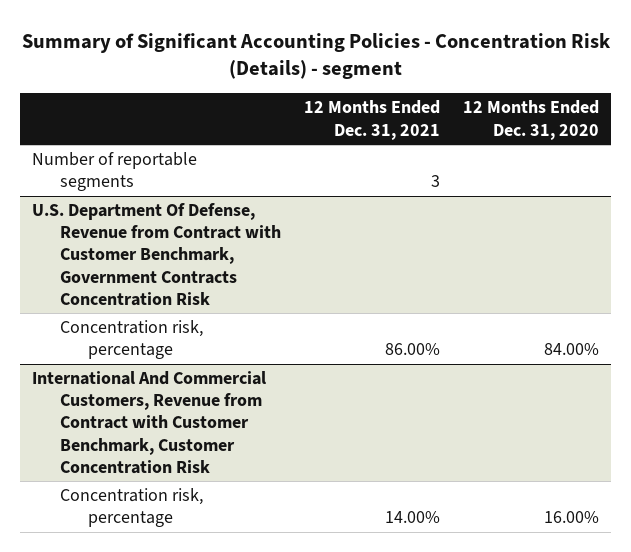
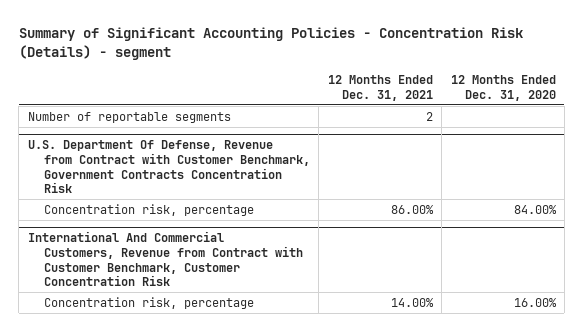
- Number of reportable segments | 3 |
+ Number of reportable segments | 2 |

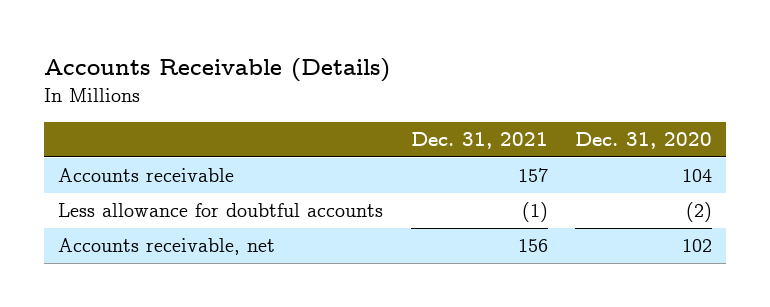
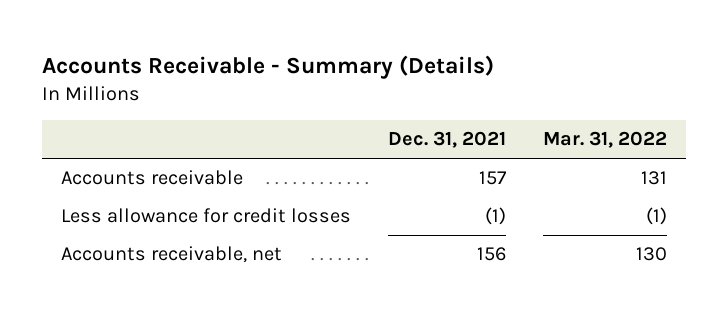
- Accounts Receivable (Details)
+ Accounts Receivable - Summary (Details)
- | Dec. 31, 2021 | Dec. 31, 2020
+ | Dec. 31, 2021 | Mar. 31, 2022
- Less allowance for doubtful accounts | (1) | (2)
+ Less allowance for credit losses | (1) | (1)

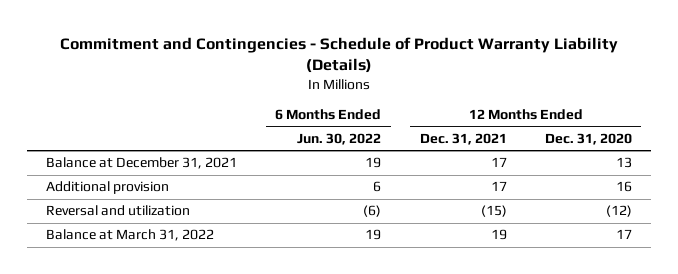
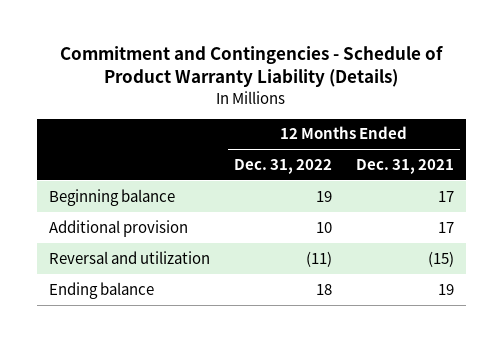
- | 6 Months Ended Jun. 30, 2022 | 12 Months Ended Dec. 31, 2021 | 12 Months Ended Dec. 31, 2020
+ | 12 Months Ended Dec. 31, 2022 | 12 Months Ended Dec. 31, 2021
- Balance at December 31, 2021 | 19 | 17 | 13
+ Beginning balance | 19 | 17
- Balance at March 31, 2022 | 19 | 19 | 17
+ Ending balance | 18 | 19

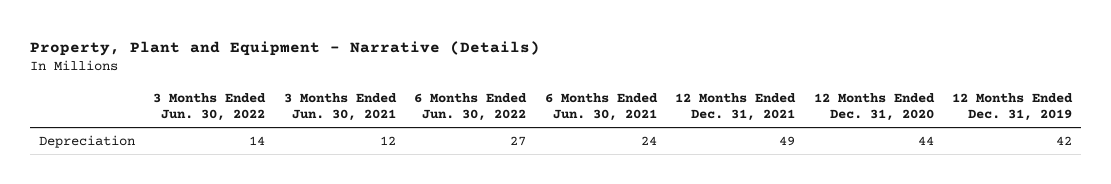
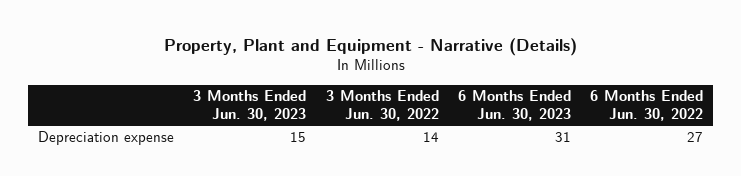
- | 3 Months Ended Jun. 30, 2022 | 3 Months Ended Jun. 30, 2021 | 6 Months Ended Jun. 30, 2022 | 6 Months Ended Jun. 30, 2021 | 12 Months Ended Dec. 31, 2021 | 12 Months Ended Dec. 31, 2020 | 12 Months Ended Dec. 31, 2019
+ | 3 Months Ended Jun. 30, 2023 | 3 Months Ended Jun. 30, 2022 | 6 Months Ended Jun. 30, 2023 | 6 Months Ended Jun. 30, 2022
- Depreciation | 14 | 12 | 27 | 24 | 49 | 44 | 42
+ Depreciation expense | 15 | 14 | 31 | 27

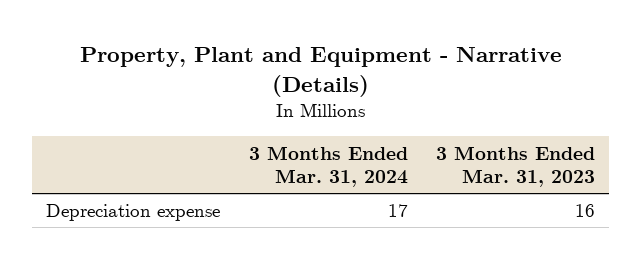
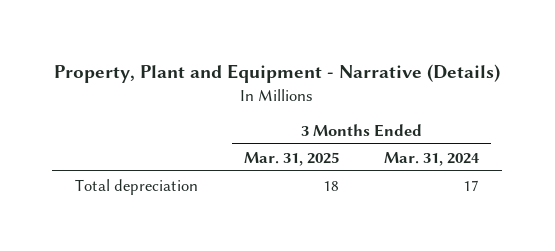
- | 3 Months Ended Mar. 31, 2024 | 3 Months Ended Mar. 31, 2023
+ | 3 Months Ended Mar. 31, 2025 | 3 Months Ended Mar. 31, 2024
- Depreciation expense | 17 | 16
+ Total depreciation | 18 | 17

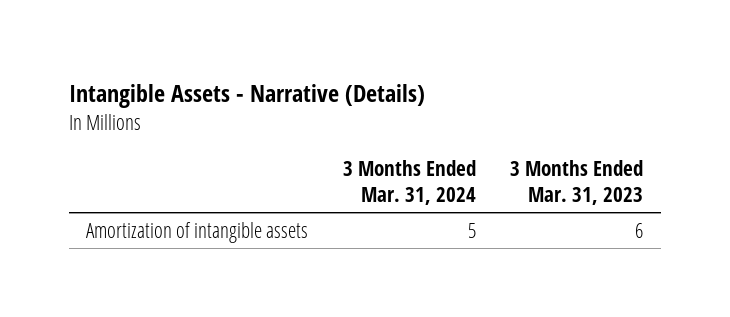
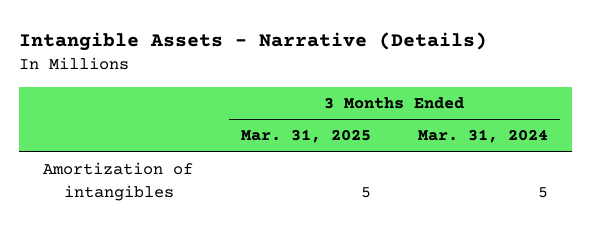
- | 3 Months Ended Mar. 31, 2024 | 3 Months Ended Mar. 31, 2023
+ | 3 Months Ended Mar. 31, 2025 | 3 Months Ended Mar. 31, 2024
- Amortization of intangible assets | 5 | 6
+ Amortization of intangibles | 5 | 5

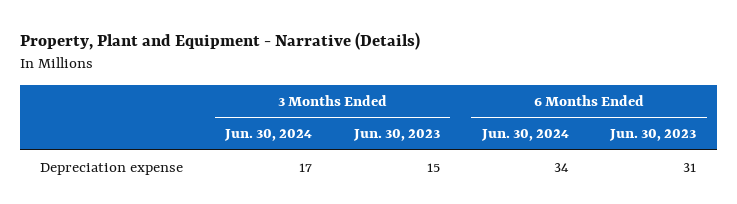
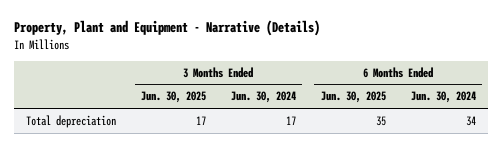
- | 3 Months Ended Jun. 30, 2024 | 3 Months Ended Jun. 30, 2023 | 6 Months Ended Jun. 30, 2024 | 6 Months Ended Jun. 30, 2023
+ | 3 Months Ended Jun. 30, 2025 | 3 Months Ended Jun. 30, 2024 | 6 Months Ended Jun. 30, 2025 | 6 Months Ended Jun. 30, 2024
- Depreciation expense | 17 | 15 | 34 | 31
+ Total depreciation | 17 | 17 | 35 | 34

